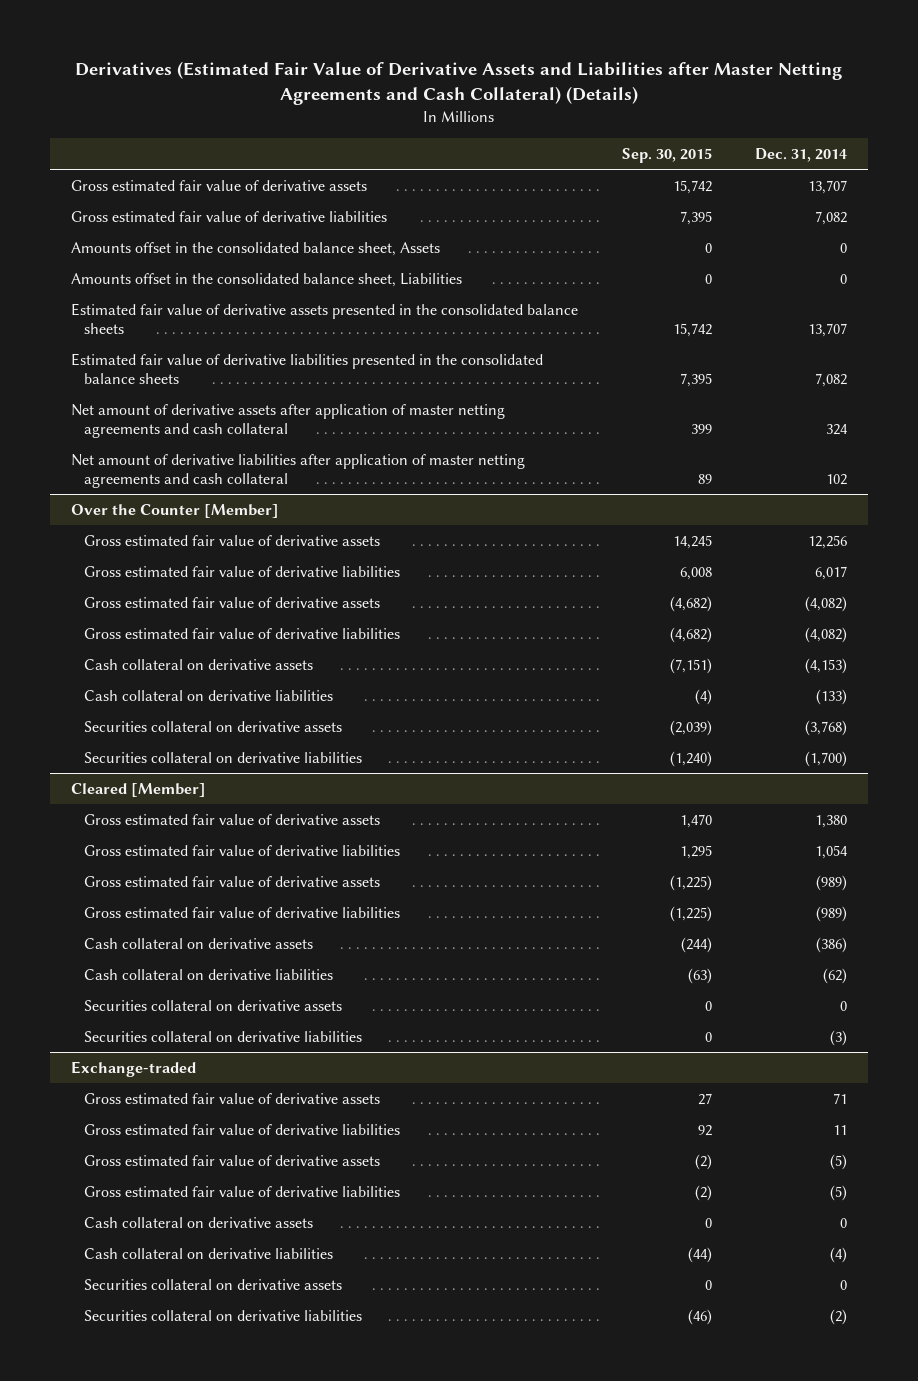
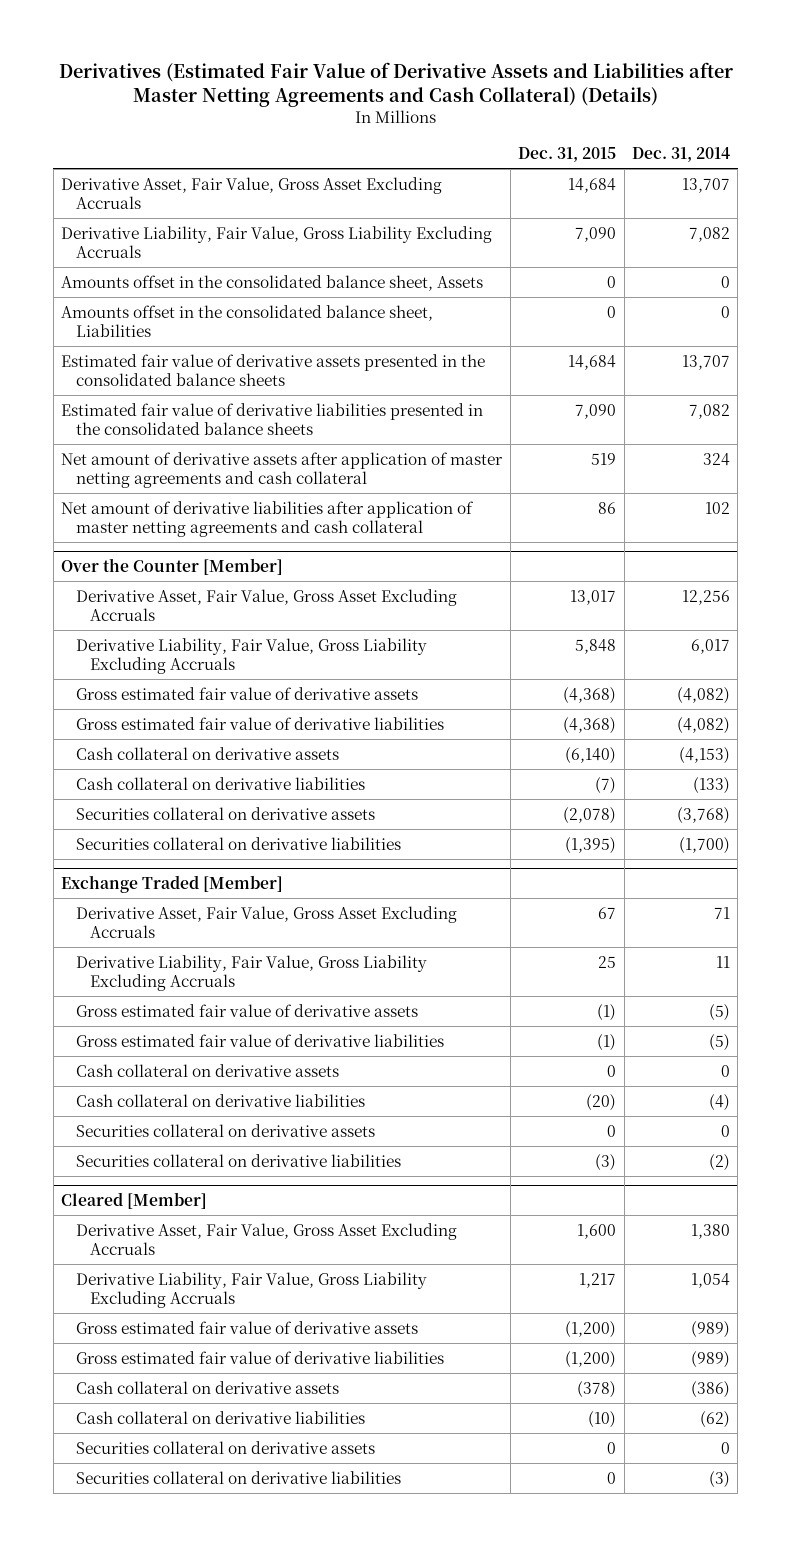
- | Sep. 30, 2015 | Dec. 31, 2014
+ | Dec. 31, 2015 | Dec. 31, 2014
- Gross estimated fair value of derivative assets | 15,742 | 13,707
- Gross estimated fair value of derivative liabilities | 7,395 | 7,082
+ Derivative Asset, Fair Value, Gross Asset Excluding Accruals | 14,684 | 13,707
+ Derivative Liability, Fair Value, Gross Liability Excluding Accruals | 7,090 | 7,082
@ Over the Counter [Member]
- Gross estimated fair value of derivative assets | 14,245 | 12,256
- Gross estimated fair value of derivative liabilities | 6,008 | 6,017
+ Derivative Asset, Fair Value, Gross Asset Excluding Accruals | 13,017 | 12,256
+ Derivative Liability, Fair Value, Gross Liability Excluding Accruals | 5,848 | 6,017
+ Exchange Traded [Member]
+ Derivative Asset, Fair Value, Gross Asset Excluding Accruals | 67 | 71
+ Derivative Liability, Fair Value, Gross Liability Excluding Accruals | 25 | 11
+ Gross estimated fair value of derivative assets | (1) | (5)
+ Gross estimated fair value of derivative liabilities | (1) | (5)
+ Cash collateral on derivative assets | 0 | 0
+ Cash collateral on derivative liabilities | (20) | (4)
+ Securities collateral on derivative assets | 0 | 0
+ Securities collateral on derivative liabilities | (3) | (2)
@ Cleared [Member]
- Gross estimated fair value of derivative assets | 1,470 | 1,380
- Gross estimated fair value of derivative liabilities | 1,295 | 1,054
+ Derivative Asset, Fair Value, Gross Asset Excluding Accruals | 1,600 | 1,380
+ Derivative Liability, Fair Value, Gross Liability Excluding Accruals | 1,217 | 1,054
- Exchange-traded
- Gross estimated fair value of derivative assets | 27 | 71
- Gross estimated fair value of derivative liabilities | 92 | 11
- Gross estimated fair value of derivative assets | (2) | (5)
- Gross estimated fair value of derivative liabilities | (2) | (5)
- Cash collateral on derivative assets | 0 | 0
- Cash collateral on derivative liabilities | (44) | (4)
- Securities collateral on derivative assets | 0 | 0
- Securities collateral on derivative liabilities | (46) | (2)

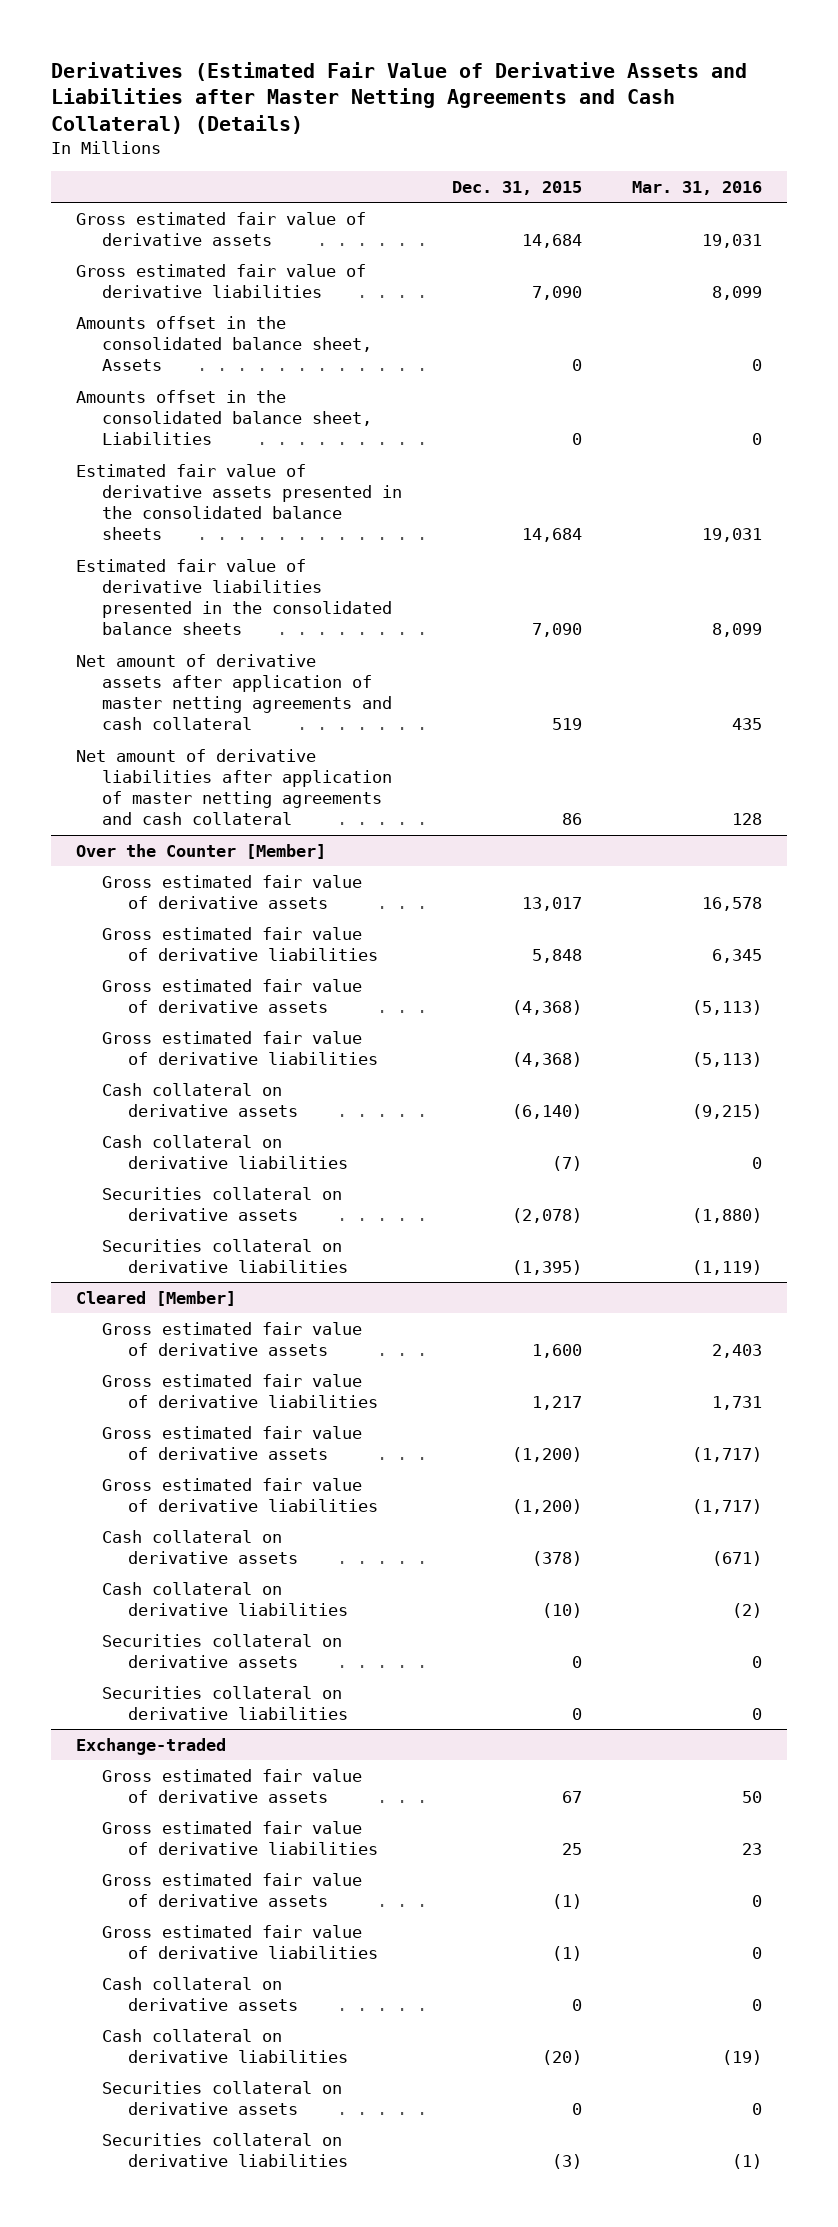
- | Dec. 31, 2015 | Dec. 31, 2014
+ | Dec. 31, 2015 | Mar. 31, 2016
- Derivative Asset, Fair Value, Gross Asset Excluding Accruals | 14,684 | 13,707
- Derivative Liability, Fair Value, Gross Liability Excluding Accruals | 7,090 | 7,082
+ Gross estimated fair value of derivative assets | 14,684 | 19,031
+ Gross estimated fair value of derivative liabilities | 7,090 | 8,099
@ Over the Counter [Member]
- Derivative Asset, Fair Value, Gross Asset Excluding Accruals | 13,017 | 12,256
- Derivative Liability, Fair Value, Gross Liability Excluding Accruals | 5,848 | 6,017
+ Gross estimated fair value of derivative assets | 13,017 | 16,578
+ Gross estimated fair value of derivative liabilities | 5,848 | 6,345
- Exchange Traded [Member]
- Derivative Asset, Fair Value, Gross Asset Excluding Accruals | 67 | 71
- Derivative Liability, Fair Value, Gross Liability Excluding Accruals | 25 | 11
- Gross estimated fair value of derivative assets | (1) | (5)
- Gross estimated fair value of derivative liabilities | (1) | (5)
- Cash collateral on derivative assets | 0 | 0
- Cash collateral on derivative liabilities | (20) | (4)
- Securities collateral on derivative assets | 0 | 0
- Securities collateral on derivative liabilities | (3) | (2)
@ Cleared [Member]
- Derivative Asset, Fair Value, Gross Asset Excluding Accruals | 1,600 | 1,380
- Derivative Liability, Fair Value, Gross Liability Excluding Accruals | 1,217 | 1,054
+ Gross estimated fair value of derivative assets | 1,600 | 2,403
+ Gross estimated fair value of derivative liabilities | 1,217 | 1,731
+ Exchange-traded
+ Gross estimated fair value of derivative assets | 67 | 50
+ Gross estimated fair value of derivative liabilities | 25 | 23
+ Gross estimated fair value of derivative assets | (1) | 0
+ Gross estimated fair value of derivative liabilities | (1) | 0
+ Cash collateral on derivative assets | 0 | 0
+ Cash collateral on derivative liabilities | (20) | (19)
+ Securities collateral on derivative assets | 0 | 0
+ Securities collateral on derivative liabilities | (3) | (1)

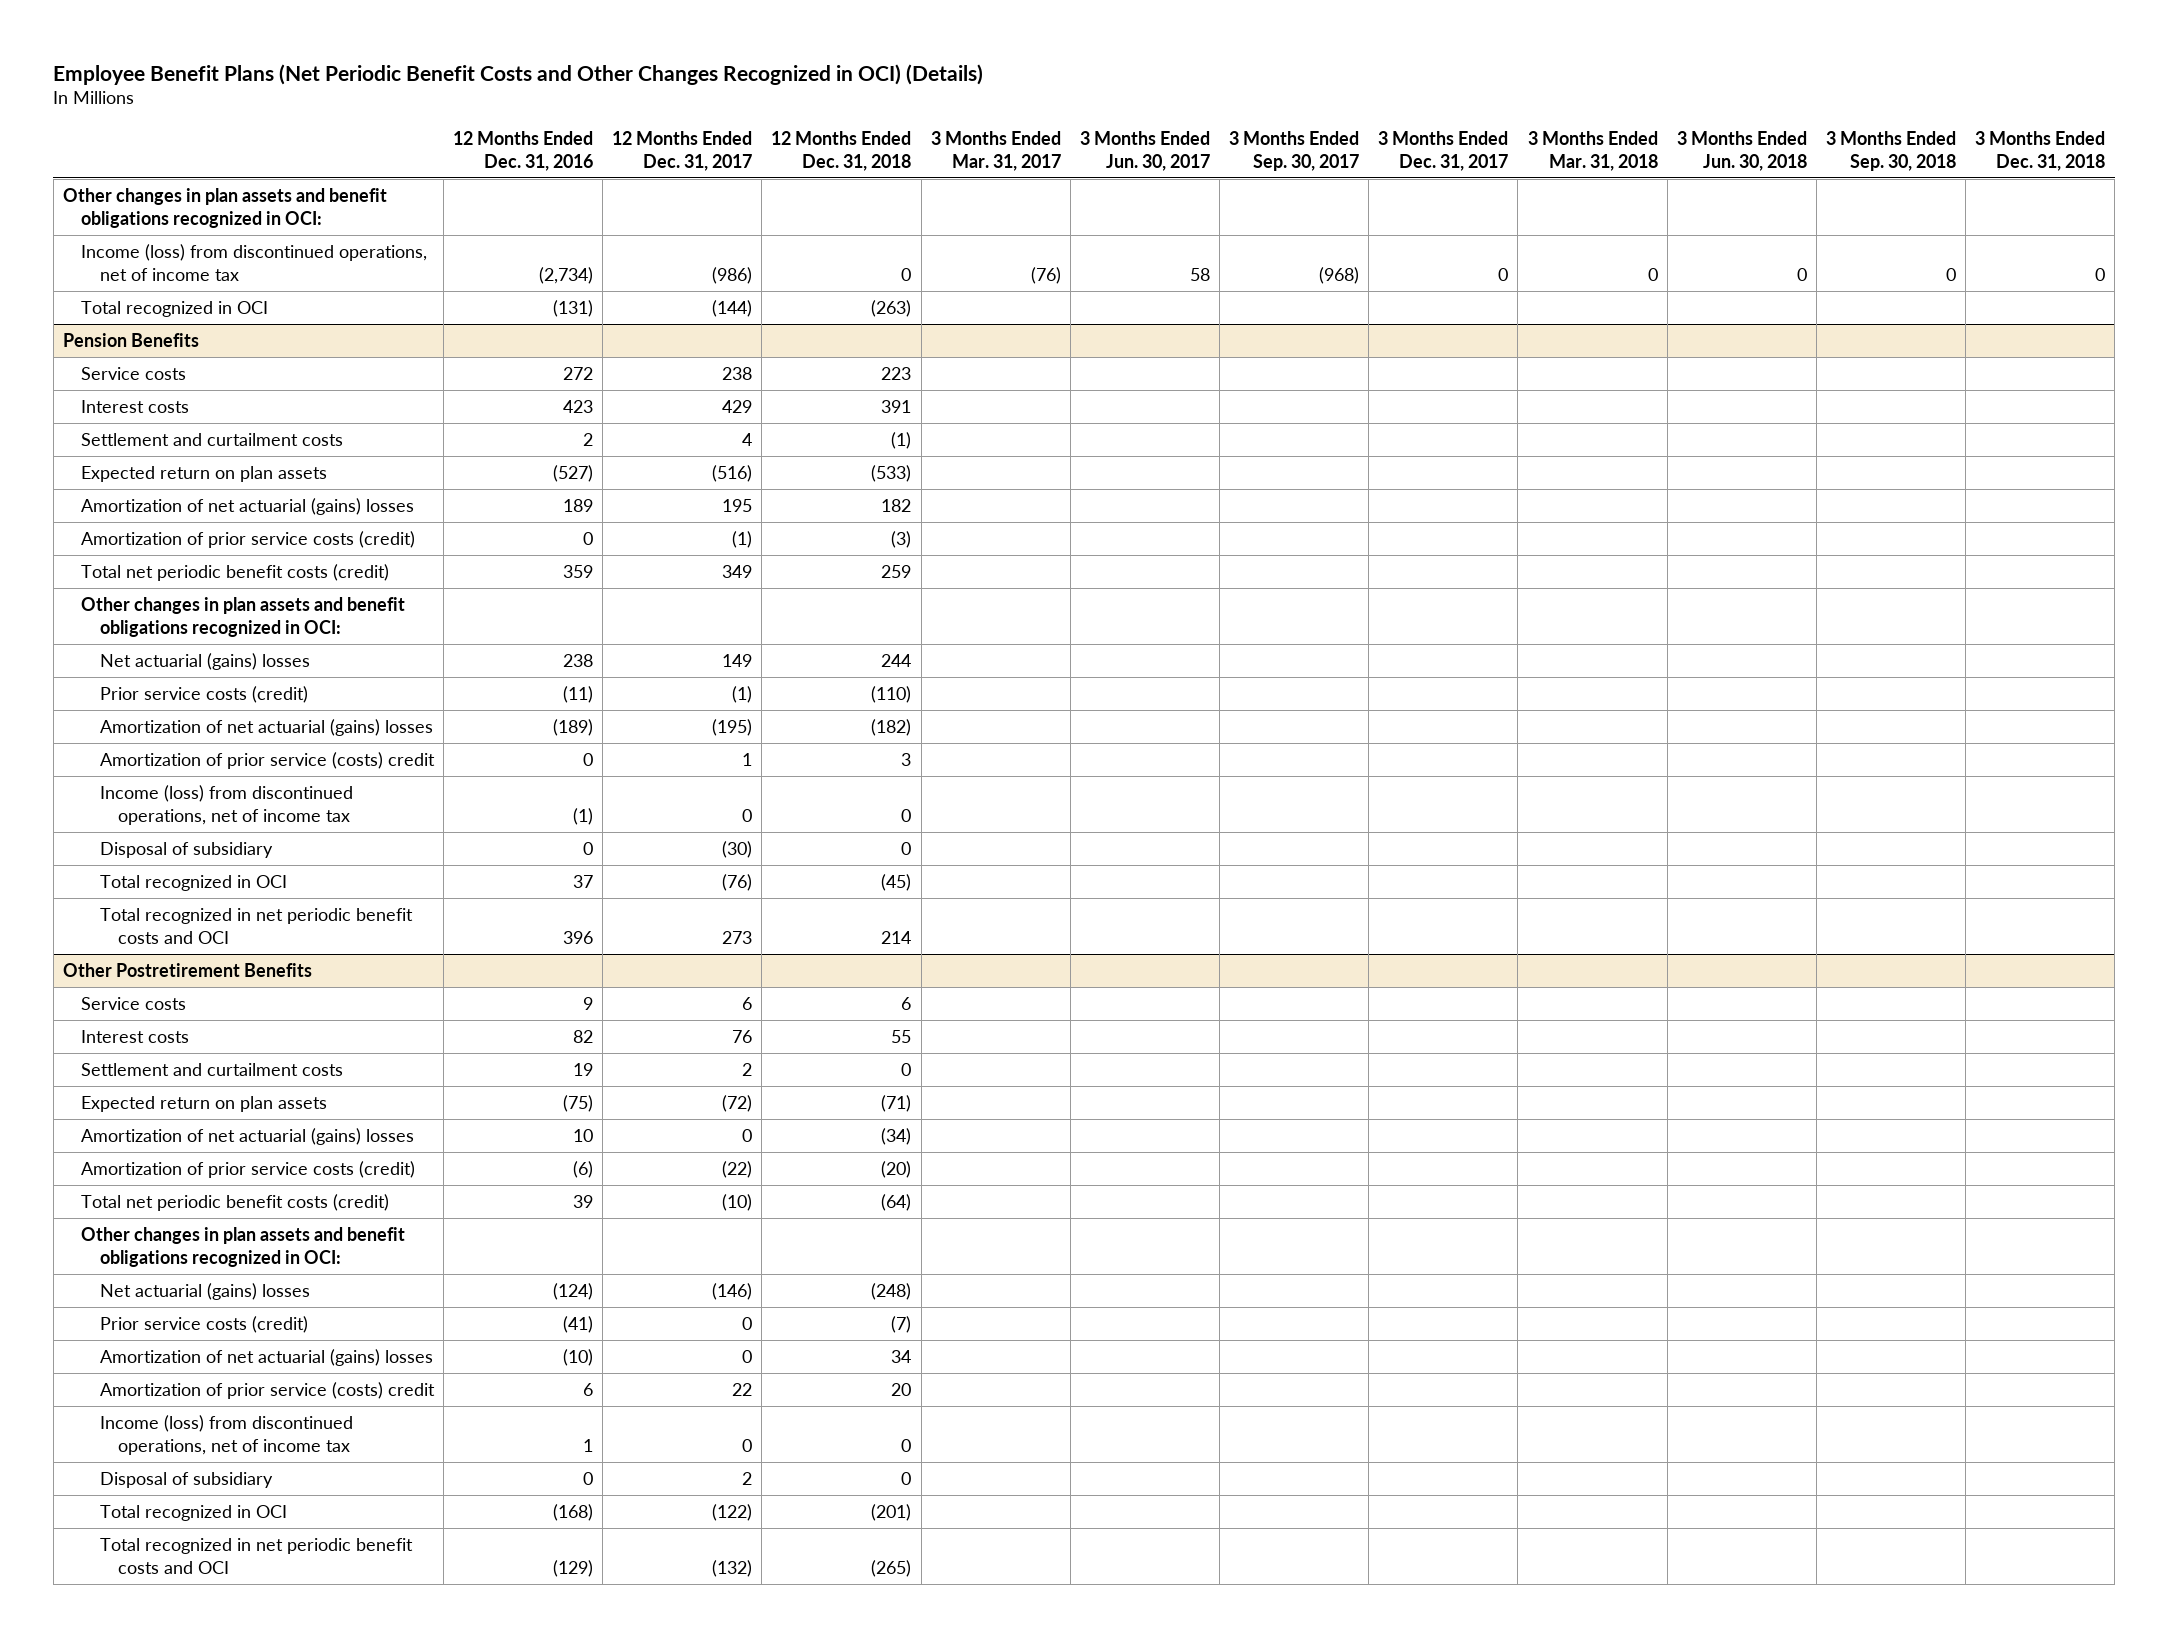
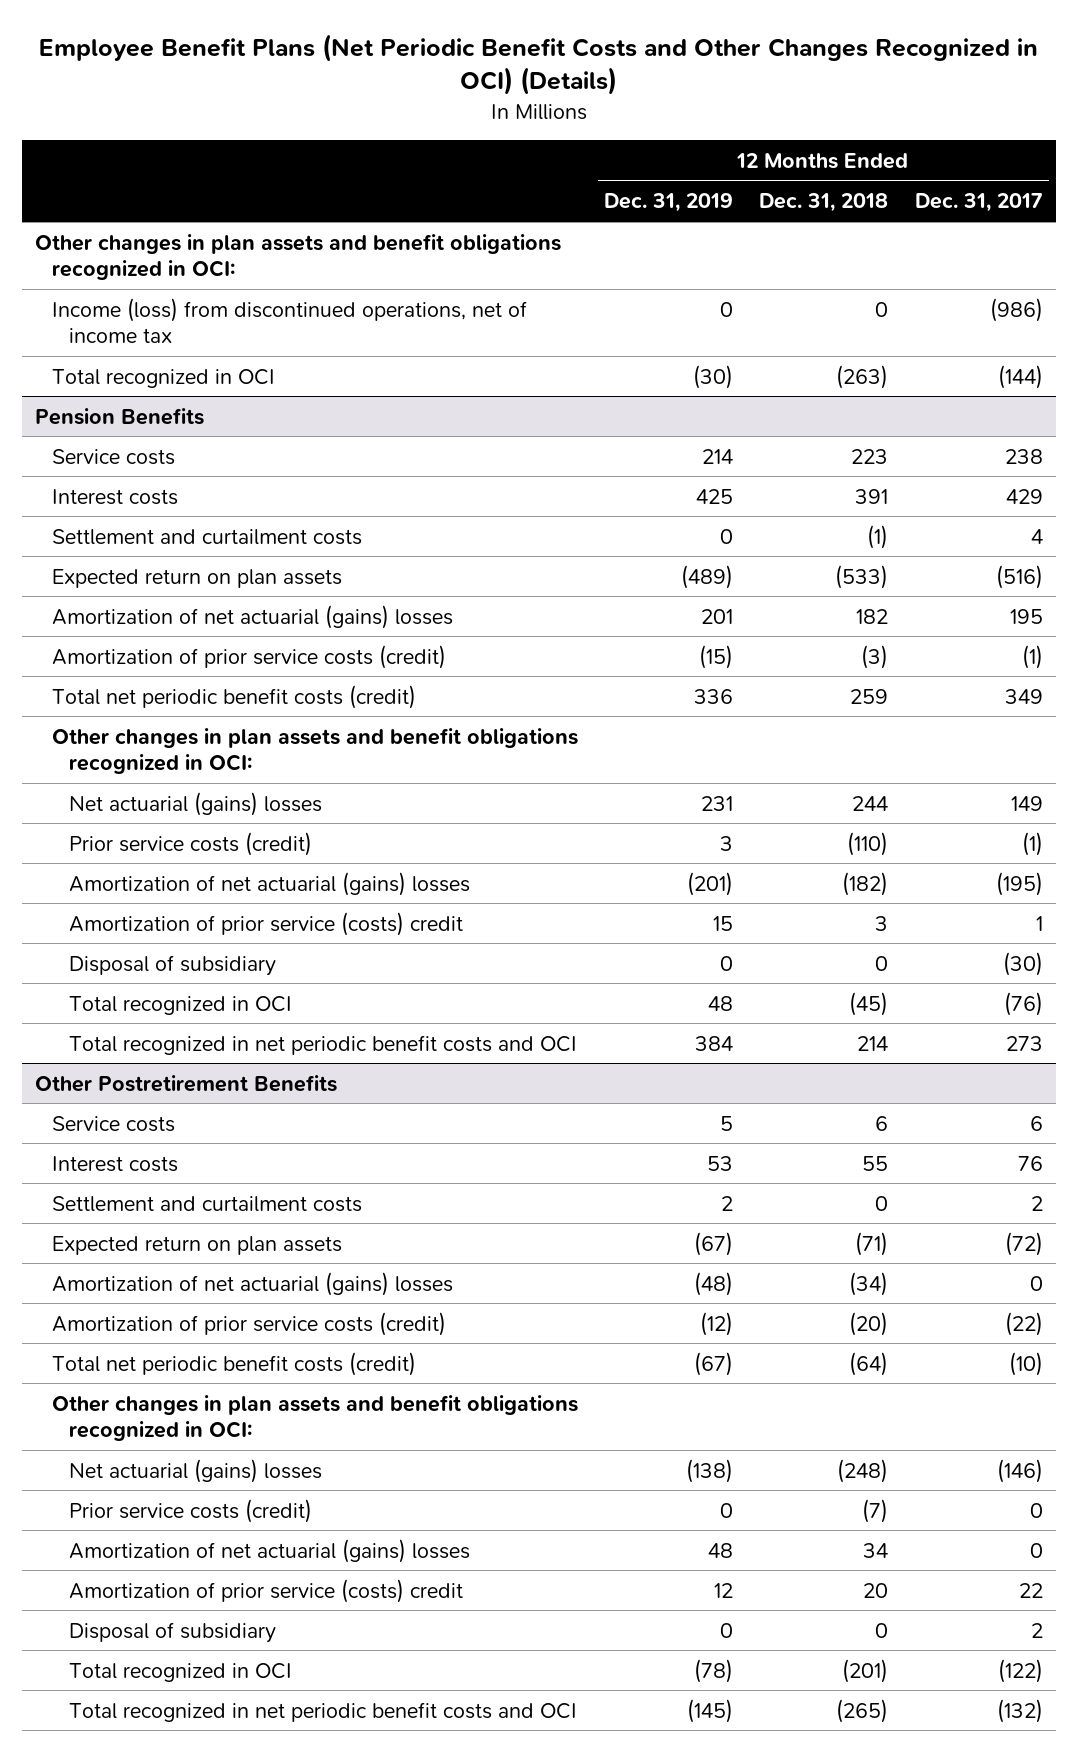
- | 12 Months Ended Dec. 31, 2016 | 12 Months Ended Dec. 31, 2017 | 12 Months Ended Dec. 31, 2018 | 3 Months Ended Mar. 31, 2017 | 3 Months Ended Jun. 30, 2017 | 3 Months Ended Sep. 30, 2017 | 3 Months Ended Dec. 31, 2017 | 3 Months Ended Mar. 31, 2018 | 3 Months Ended Jun. 30, 2018 | 3 Months Ended Sep. 30, 2018 | 3 Months Ended Dec. 31, 2018
+ | 12 Months Ended Dec. 31, 2019 | 12 Months Ended Dec. 31, 2018 | 12 Months Ended Dec. 31, 2017
@ Pension Benefits
- Income (loss) from discontinued operations, net of income tax | (1) | 0 | 0 | | | | | | | |
@ Other Postretirement Benefits
- Income (loss) from discontinued operations, net of income tax | 1 | 0 | 0 | | | | | | | |

